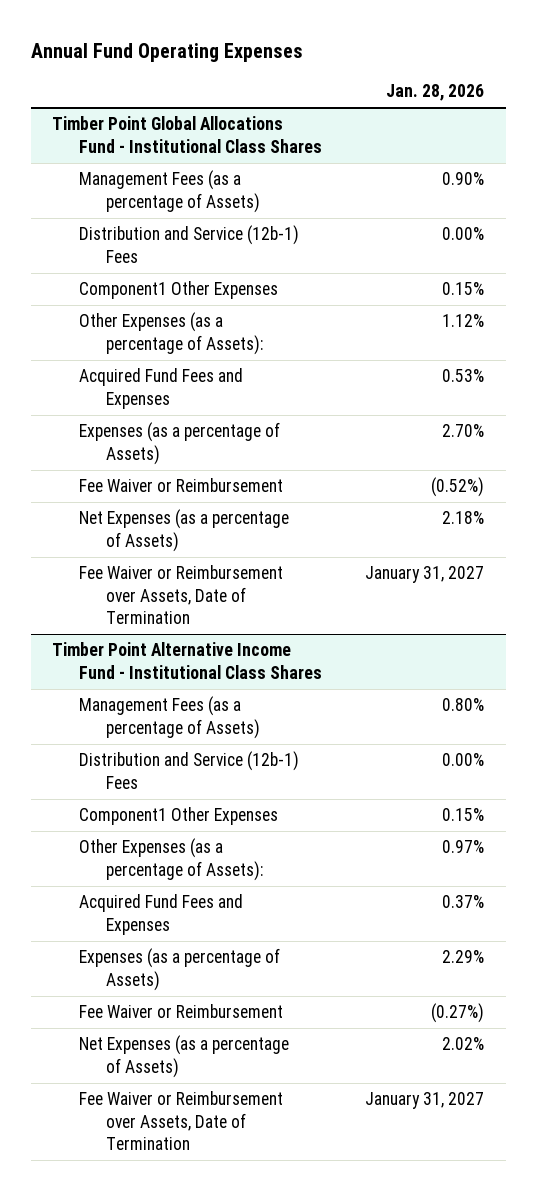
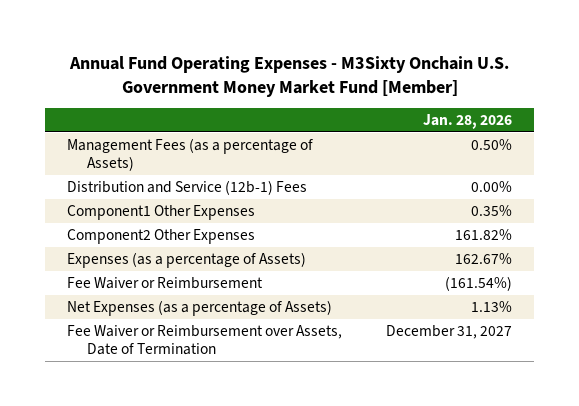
- Annual Fund Operating Expenses
+ Annual Fund Operating Expenses - M3Sixty Onchain U.S. Government Money Market Fund [Member]
- Timber Point Global Allocations Fund - Institutional Class Shares
- Management Fees (as a percentage of Assets) | 0.90%
- Distribution and Service (12b-1) Fees | 0.00%
- Component1 Other Expenses | 0.15%
- Other Expenses (as a percentage of Assets): | 1.12%
- Acquired Fund Fees and Expenses | 0.53%
- Expenses (as a percentage of Assets) | 2.70%
- Fee Waiver or Reimbursement | (0.52%)
- Net Expenses (as a percentage of Assets) | 2.18%
- Fee Waiver or Reimbursement over Assets, Date of Termination | January 31, 2027
- Timber Point Alternative Income Fund - Institutional Class Shares
- Management Fees (as a percentage of Assets) | 0.80%
+ Management Fees (as a percentage of Assets) | 0.50%
- Component1 Other Expenses | 0.15%
- Other Expenses (as a percentage of Assets): | 0.97%
- Acquired Fund Fees and Expenses | 0.37%
- Expenses (as a percentage of Assets) | 2.29%
- Fee Waiver or Reimbursement | (0.27%)
- Net Expenses (as a percentage of Assets) | 2.02%
- Fee Waiver or Reimbursement over Assets, Date of Termination | January 31, 2027
+ Component1 Other Expenses | 0.35%
+ Component2 Other Expenses | 161.82%
+ Expenses (as a percentage of Assets) | 162.67%
+ Fee Waiver or Reimbursement | (161.54%)
+ Net Expenses (as a percentage of Assets) | 1.13%
+ Fee Waiver or Reimbursement over Assets, Date of Termination | December 31, 2027

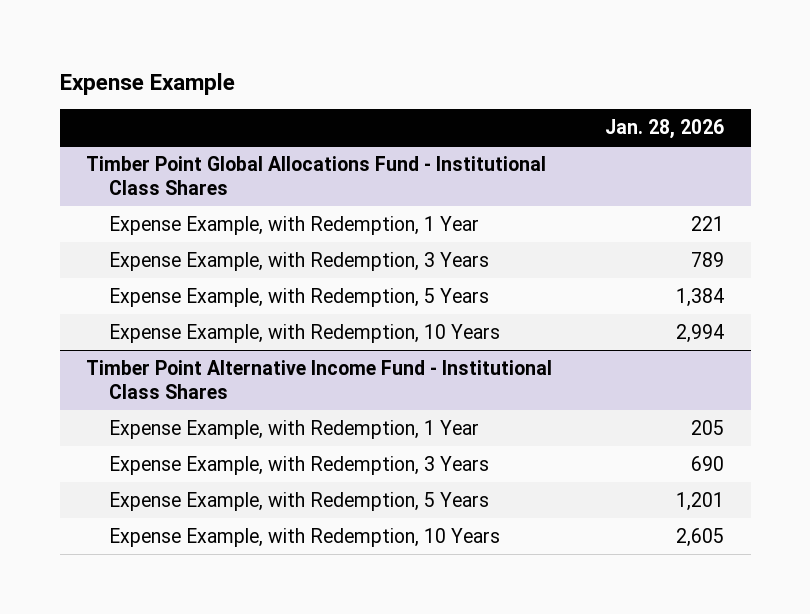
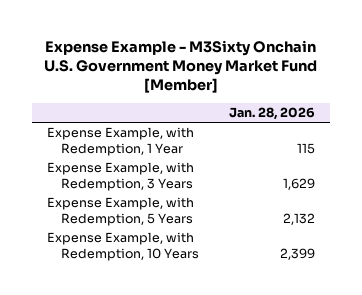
- Expense Example
+ Expense Example - M3Sixty Onchain U.S. Government Money Market Fund [Member]
- Timber Point Global Allocations Fund - Institutional Class Shares
- Expense Example, with Redemption, 1 Year | 221
- Expense Example, with Redemption, 3 Years | 789
- Expense Example, with Redemption, 5 Years | 1,384
- Expense Example, with Redemption, 10 Years | 2,994
- Timber Point Alternative Income Fund - Institutional Class Shares
- Expense Example, with Redemption, 1 Year | 205
- Expense Example, with Redemption, 3 Years | 690
- Expense Example, with Redemption, 5 Years | 1,201
- Expense Example, with Redemption, 10 Years | 2,605
+ Expense Example, with Redemption, 1 Year | 115
+ Expense Example, with Redemption, 3 Years | 1,629
+ Expense Example, with Redemption, 5 Years | 2,132
+ Expense Example, with Redemption, 10 Years | 2,399

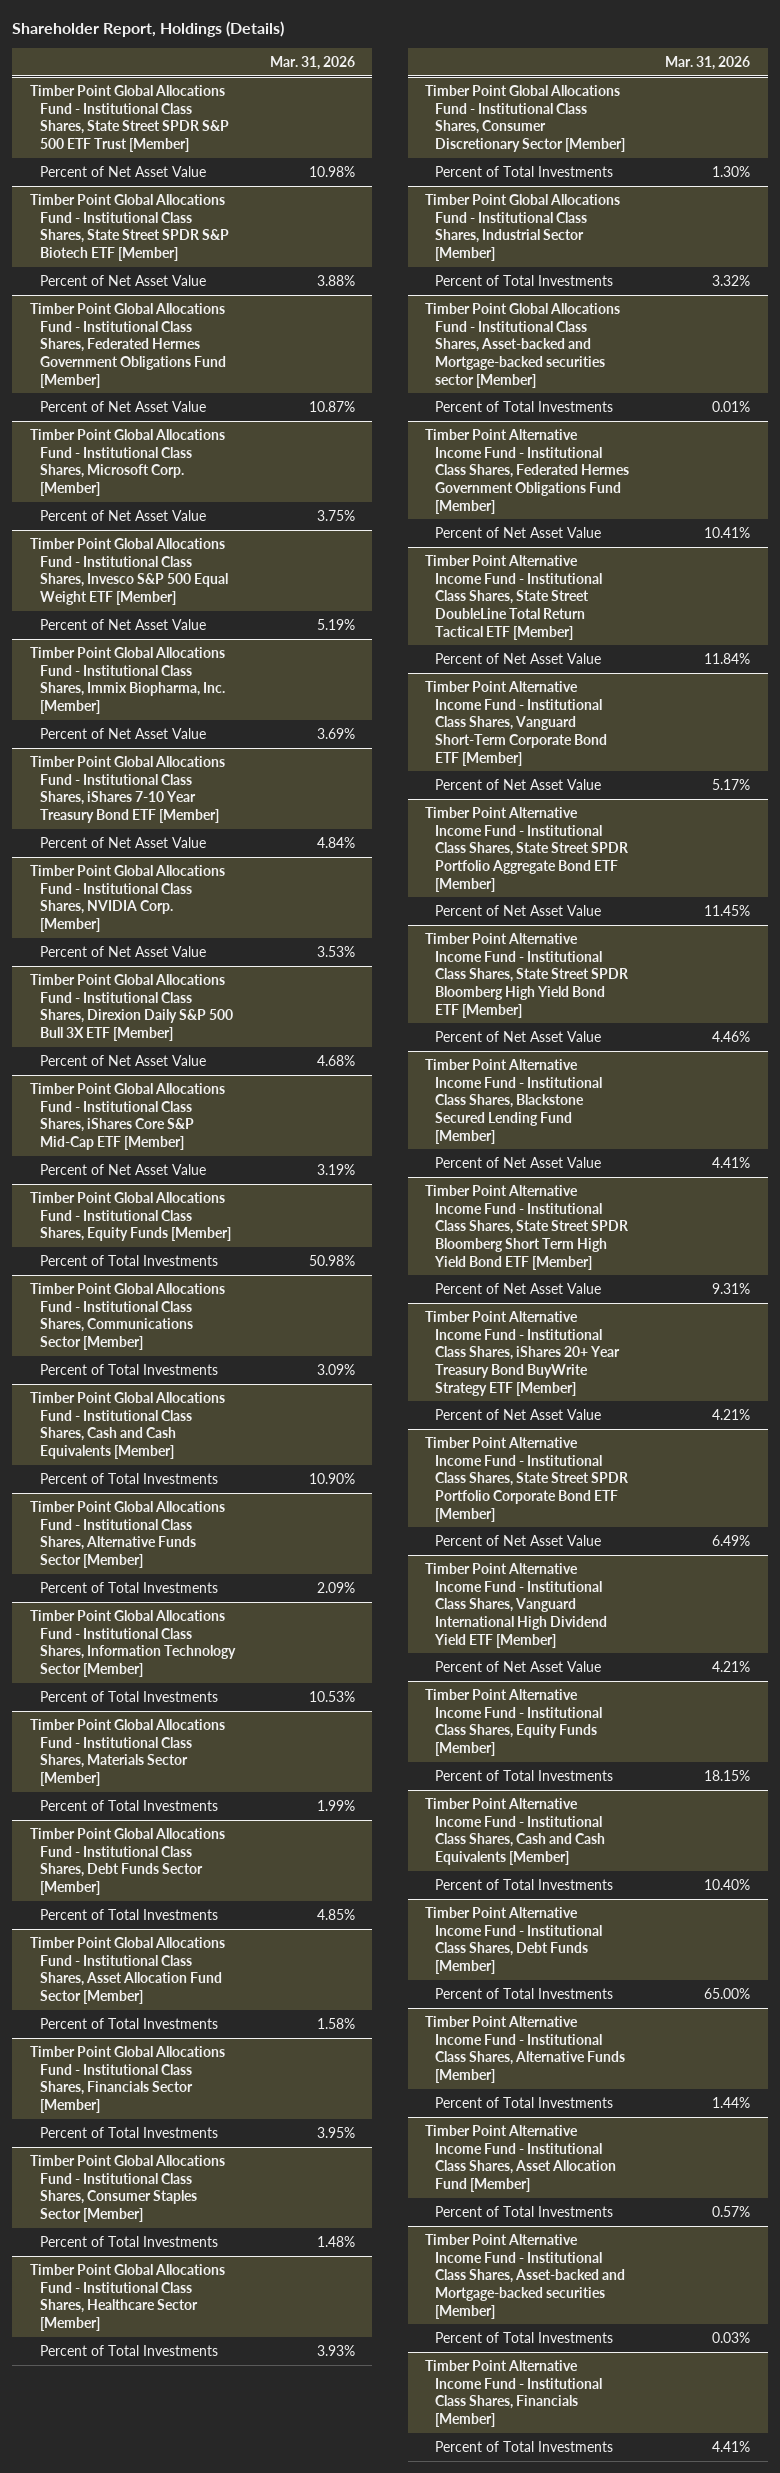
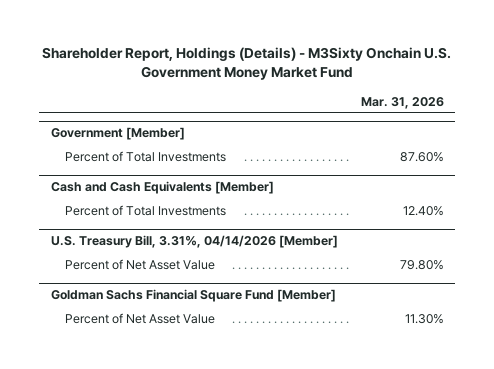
- Shareholder Report, Holdings (Details)
+ Shareholder Report, Holdings (Details) - M3Sixty Onchain U.S. Government Money Market Fund
- Timber Point Global Allocations Fund - Institutional Class Shares, State Street SPDR S&P 500 ETF Trust [Member]
- Percent of Net Asset Value | 10.98%
- Timber Point Global Allocations Fund - Institutional Class Shares, State Street SPDR S&P Biotech ETF [Member]
- Percent of Net Asset Value | 3.88%
- Timber Point Global Allocations Fund - Institutional Class Shares, Federated Hermes Government Obligations Fund [Member]
- Percent of Net Asset Value | 10.87%
- Timber Point Global Allocations Fund - Institutional Class Shares, Microsoft Corp. [Member]
- Percent of Net Asset Value | 3.75%
- Timber Point Global Allocations Fund - Institutional Class Shares, Invesco S&P 500 Equal Weight ETF [Member]
- Percent of Net Asset Value | 5.19%
- Timber Point Global Allocations Fund - Institutional Class Shares, Immix Biopharma, Inc. [Member]
- Percent of Net Asset Value | 3.69%
- Timber Point Global Allocations Fund - Institutional Class Shares, iShares 7-10 Year Treasury Bond ETF [Member]
- Percent of Net Asset Value | 4.84%
- Timber Point Global Allocations Fund - Institutional Class Shares, NVIDIA Corp. [Member]
- Percent of Net Asset Value | 3.53%
- Timber Point Global Allocations Fund - Institutional Class Shares, Direxion Daily S&P 500 Bull 3X ETF [Member]
- Percent of Net Asset Value | 4.68%
- Timber Point Global Allocations Fund - Institutional Class Shares, iShares Core S&P Mid-Cap ETF [Member]
- Percent of Net Asset Value | 3.19%
- Timber Point Global Allocations Fund - Institutional Class Shares, Equity Funds [Member]
- Percent of Total Investments | 50.98%
- Timber Point Global Allocations Fund - Institutional Class Shares, Communications Sector [Member]
- Percent of Total Investments | 3.09%
- Timber Point Global Allocations Fund - Institutional Class Shares, Cash and Cash Equivalents [Member]
- Percent of Total Investments | 10.90%
- Timber Point Global Allocations Fund - Institutional Class Shares, Alternative Funds Sector [Member]
- Percent of Total Investments | 2.09%
- Timber Point Global Allocations Fund - Institutional Class Shares, Information Technology Sector [Member]
- Percent of Total Investments | 10.53%
- Timber Point Global Allocations Fund - Institutional Class Shares, Materials Sector [Member]
- Percent of Total Investments | 1.99%
- Timber Point Global Allocations Fund - Institutional Class Shares, Debt Funds Sector [Member]
- Percent of Total Investments | 4.85%
- Timber Point Global Allocations Fund - Institutional Class Shares, Asset Allocation Fund Sector [Member]
- Percent of Total Investments | 1.58%
- Timber Point Global Allocations Fund - Institutional Class Shares, Financials Sector [Member]
- Percent of Total Investments | 3.95%
- Timber Point Global Allocations Fund - Institutional Class Shares, Consumer Staples Sector [Member]
- Percent of Total Investments | 1.48%
- Timber Point Global Allocations Fund - Institutional Class Shares, Healthcare Sector [Member]
- Percent of Total Investments | 3.93%
- Timber Point Global Allocations Fund - Institutional Class Shares, Consumer Discretionary Sector [Member]
- Percent of Total Investments | 1.30%
- Timber Point Global Allocations Fund - Institutional Class Shares, Industrial Sector [Member]
- Percent of Total Investments | 3.32%
- Timber Point Global Allocations Fund - Institutional Class Shares, Asset-backed and Mortgage-backed securities sector [Member]
- Percent of Total Investments | 0.01%
- Timber Point Alternative Income Fund - Institutional Class Shares, Federated Hermes Government Obligations Fund [Member]
- Percent of Net Asset Value | 10.41%
- Timber Point Alternative Income Fund - Institutional Class Shares, State Street DoubleLine Total Return Tactical ETF [Member]
- Percent of Net Asset Value | 11.84%
- Timber Point Alternative Income Fund - Institutional Class Shares, Vanguard Short-Term Corporate Bond ETF [Member]
- Percent of Net Asset Value | 5.17%
- Timber Point Alternative Income Fund - Institutional Class Shares, State Street SPDR Portfolio Aggregate Bond ETF [Member]
- Percent of Net Asset Value | 11.45%
- Timber Point Alternative Income Fund - Institutional Class Shares, State Street SPDR Bloomberg High Yield Bond ETF [Member]
- Percent of Net Asset Value | 4.46%
- Timber Point Alternative Income Fund - Institutional Class Shares, Blackstone Secured Lending Fund [Member]
- Percent of Net Asset Value | 4.41%
- Timber Point Alternative Income Fund - Institutional Class Shares, State Street SPDR Bloomberg Short Term High Yield Bond ETF [Member]
- Percent of Net Asset Value | 9.31%
- Timber Point Alternative Income Fund - Institutional Class Shares, iShares 20+ Year Treasury Bond BuyWrite Strategy ETF [Member]
- Percent of Net Asset Value | 4.21%
- Timber Point Alternative Income Fund - Institutional Class Shares, State Street SPDR Portfolio Corporate Bond ETF [Member]
- Percent of Net Asset Value | 6.49%
- Timber Point Alternative Income Fund - Institutional Class Shares, Vanguard International High Dividend Yield ETF [Member]
- Percent of Net Asset Value | 4.21%
- Timber Point Alternative Income Fund - Institutional Class Shares, Equity Funds [Member]
- Percent of Total Investments | 18.15%
- Timber Point Alternative Income Fund - Institutional Class Shares, Cash and Cash Equivalents [Member]
- Percent of Total Investments | 10.40%
- Timber Point Alternative Income Fund - Institutional Class Shares, Debt Funds [Member]
- Percent of Total Investments | 65.00%
- Timber Point Alternative Income Fund - Institutional Class Shares, Alternative Funds [Member]
- Percent of Total Investments | 1.44%
- Timber Point Alternative Income Fund - Institutional Class Shares, Asset Allocation Fund [Member]
- Percent of Total Investments | 0.57%
- Timber Point Alternative Income Fund - Institutional Class Shares, Asset-backed and Mortgage-backed securities [Member]
- Percent of Total Investments | 0.03%
- Timber Point Alternative Income Fund - Institutional Class Shares, Financials [Member]
- Percent of Total Investments | 4.41%
+ Government [Member]
+ Percent of Total Investments | 87.60%
+ Cash and Cash Equivalents [Member]
+ Percent of Total Investments | 12.40%
+ U.S. Treasury Bill, 3.31%, 04/14/2026 [Member]
+ Percent of Net Asset Value | 79.80%
+ Goldman Sachs Financial Square Fund [Member]
+ Percent of Net Asset Value | 11.30%

